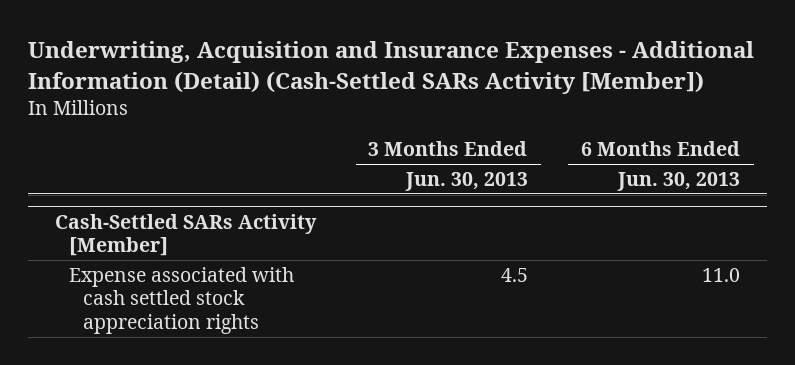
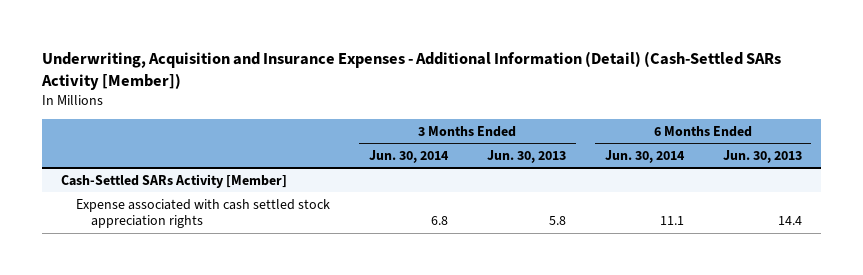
- | 3 Months Ended Jun. 30, 2013 | 6 Months Ended Jun. 30, 2013
+ | 3 Months Ended Jun. 30, 2014 | 3 Months Ended Jun. 30, 2013 | 6 Months Ended Jun. 30, 2014 | 6 Months Ended Jun. 30, 2013
@ Cash-Settled SARs Activity [Member]
- Expense associated with cash settled stock appreciation rights | 4.5 | 11.0
+ Expense associated with cash settled stock appreciation rights | 6.8 | 5.8 | 11.1 | 14.4

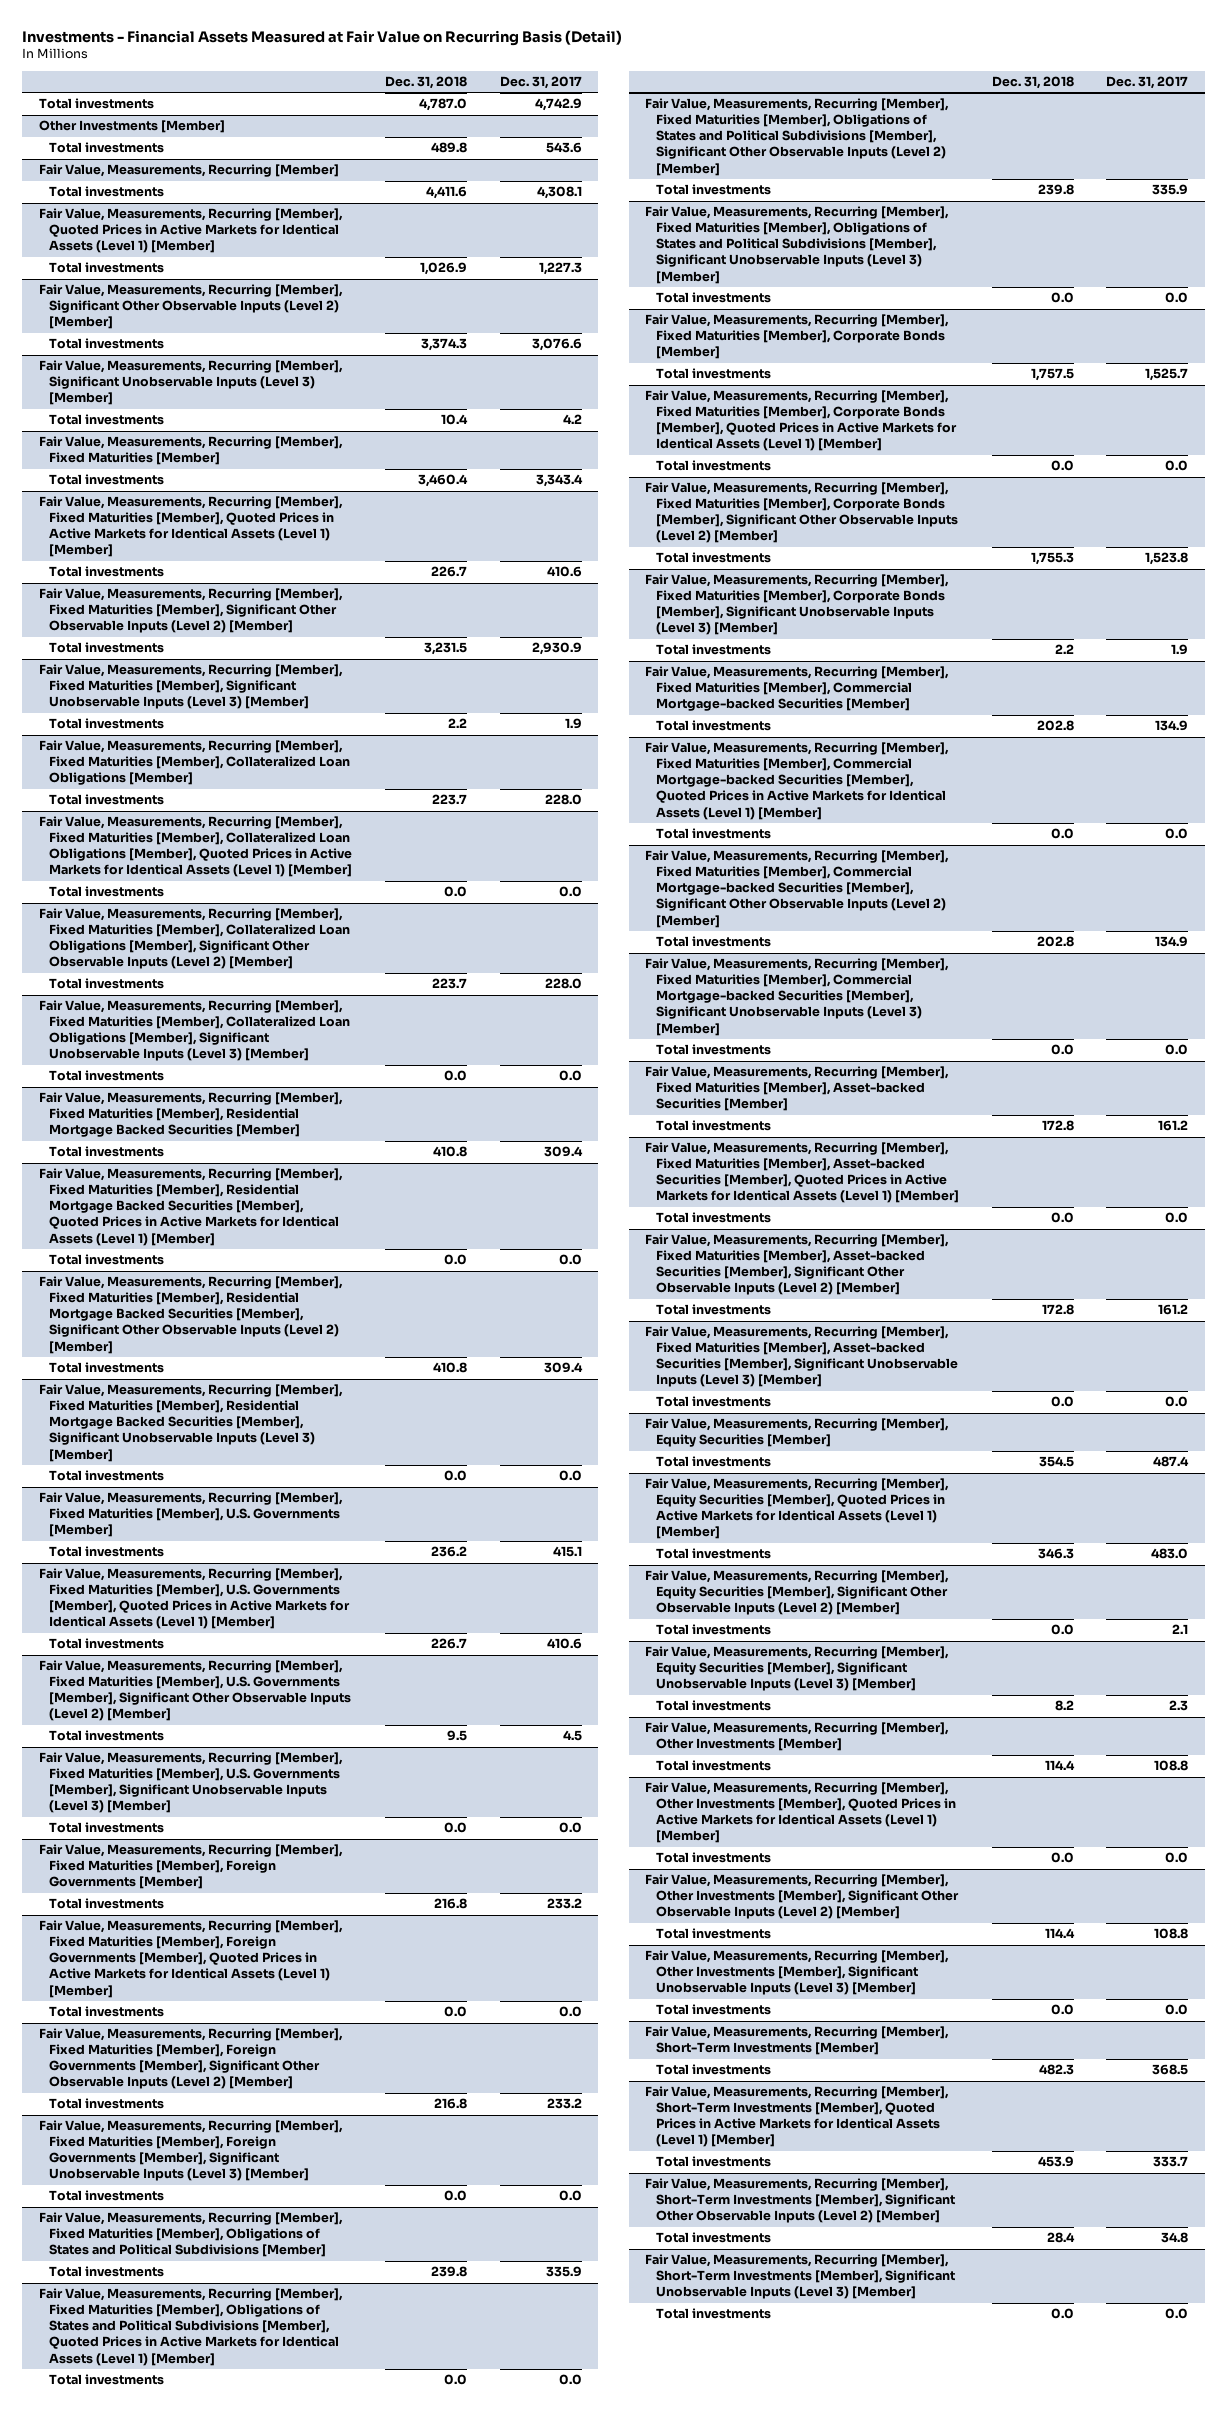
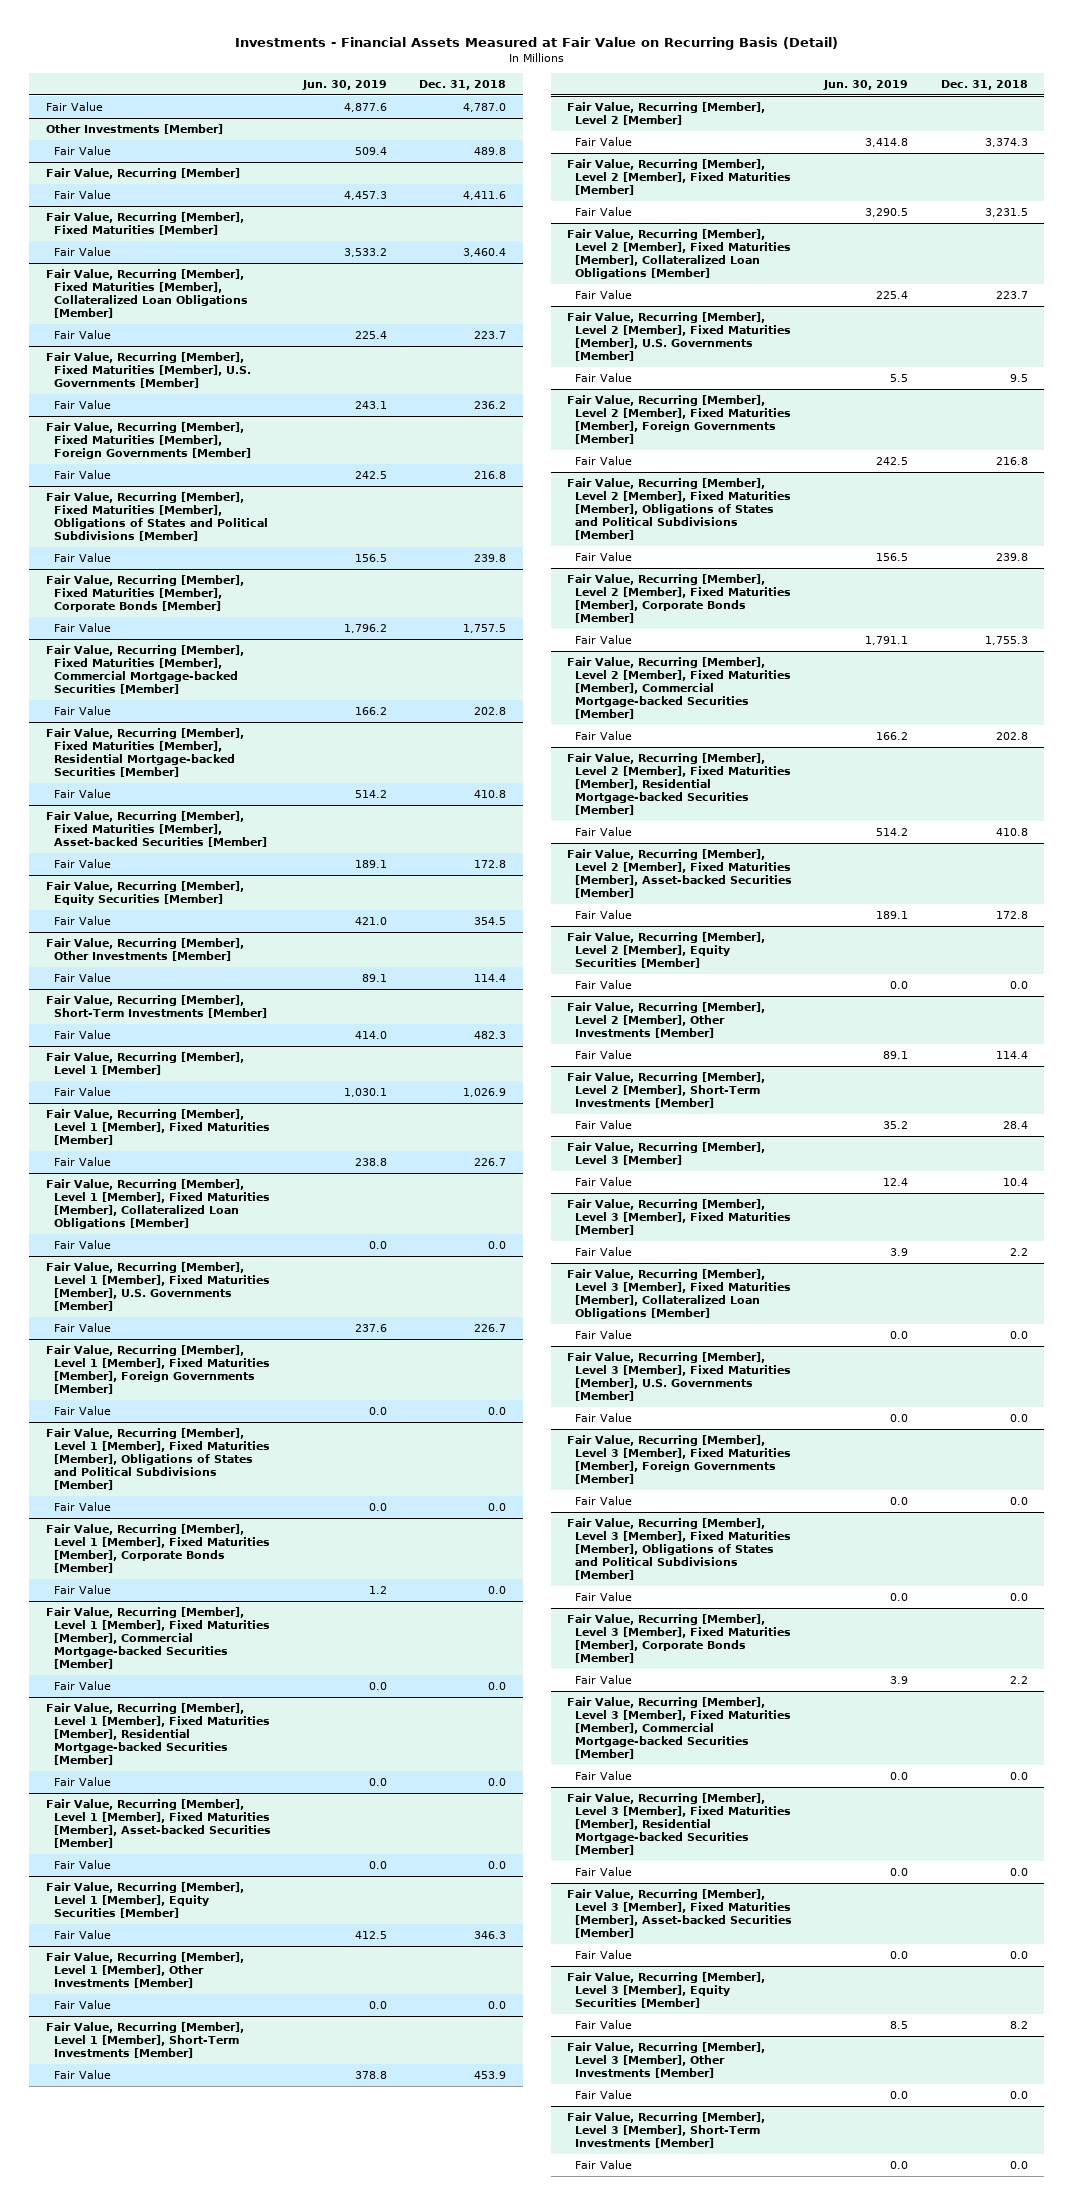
- | Dec. 31, 2018 | Dec. 31, 2017
+ | Jun. 30, 2019 | Dec. 31, 2018
- Total investments | 4,787.0 | 4,742.9
+ Fair Value | 4,877.6 | 4,787.0
@ Other Investments [Member]
- Total investments | 489.8 | 543.6
- Fair Value, Measurements, Recurring [Member]
- Total investments | 4,411.6 | 4,308.1
- Fair Value, Measurements, Recurring [Member], Quoted Prices in Active Markets for Identical Assets (Level 1) [Member]
- Total investments | 1,026.9 | 1,227.3
- Fair Value, Measurements, Recurring [Member], Significant Other Observable Inputs (Level 2) [Member]
- Total investments | 3,374.3 | 3,076.6
- Fair Value, Measurements, Recurring [Member], Significant Unobservable Inputs (Level 3) [Member]
- Total investments | 10.4 | 4.2
- Fair Value, Measurements, Recurring [Member], Fixed Maturities [Member]
- Total investments | 3,460.4 | 3,343.4
- Fair Value, Measurements, Recurring [Member], Fixed Maturities [Member], Quoted Prices in Active Markets for Identical Assets (Level 1) [Member]
- Total investments | 226.7 | 410.6
- Fair Value, Measurements, Recurring [Member], Fixed Maturities [Member], Significant Other Observable Inputs (Level 2) [Member]
- Total investments | 3,231.5 | 2,930.9
- Fair Value, Measurements, Recurring [Member], Fixed Maturities [Member], Significant Unobservable Inputs (Level 3) [Member]
- Total investments | 2.2 | 1.9
- Fair Value, Measurements, Recurring [Member], Fixed Maturities [Member], Collateralized Loan Obligations [Member]
- Total investments | 223.7 | 228.0
- Fair Value, Measurements, Recurring [Member], Fixed Maturities [Member], Collateralized Loan Obligations [Member], Quoted Prices in Active Markets for Identical Assets (Level 1) [Member]
- Total investments | 0.0 | 0.0
- Fair Value, Measurements, Recurring [Member], Fixed Maturities [Member], Collateralized Loan Obligations [Member], Significant Other Observable Inputs (Level 2) [Member]
- Total investments | 223.7 | 228.0
- Fair Value, Measurements, Recurring [Member], Fixed Maturities [Member], Collateralized Loan Obligations [Member], Significant Unobservable Inputs (Level 3) [Member]
- Total investments | 0.0 | 0.0
- Fair Value, Measurements, Recurring [Member], Fixed Maturities [Member], Residential Mortgage Backed Securities [Member]
- Total investments | 410.8 | 309.4
- Fair Value, Measurements, Recurring [Member], Fixed Maturities [Member], Residential Mortgage Backed Securities [Member], Quoted Prices in Active Markets for Identical Assets (Level 1) [Member]
- Total investments | 0.0 | 0.0
- Fair Value, Measurements, Recurring [Member], Fixed Maturities [Member], Residential Mortgage Backed Securities [Member], Significant Other Observable Inputs (Level 2) [Member]
- Total investments | 410.8 | 309.4
- Fair Value, Measurements, Recurring [Member], Fixed Maturities [Member], Residential Mortgage Backed Securities [Member], Significant Unobservable Inputs (Level 3) [Member]
- Total investments | 0.0 | 0.0
- Fair Value, Measurements, Recurring [Member], Fixed Maturities [Member], U.S. Governments [Member]
- Total investments | 236.2 | 415.1
- Fair Value, Measurements, Recurring [Member], Fixed Maturities [Member], U.S. Governments [Member], Quoted Prices in Active Markets for Identical Assets (Level 1) [Member]
- Total investments | 226.7 | 410.6
- Fair Value, Measurements, Recurring [Member], Fixed Maturities [Member], U.S. Governments [Member], Significant Other Observable Inputs (Level 2) [Member]
- Total investments | 9.5 | 4.5
- Fair Value, Measurements, Recurring [Member], Fixed Maturities [Member], U.S. Governments [Member], Significant Unobservable Inputs (Level 3) [Member]
- Total investments | 0.0 | 0.0
- Fair Value, Measurements, Recurring [Member], Fixed Maturities [Member], Foreign Governments [Member]
- Total investments | 216.8 | 233.2
- Fair Value, Measurements, Recurring [Member], Fixed Maturities [Member], Foreign Governments [Member], Quoted Prices in Active Markets for Identical Assets (Level 1) [Member]
- Total investments | 0.0 | 0.0
- Fair Value, Measurements, Recurring [Member], Fixed Maturities [Member], Foreign Governments [Member], Significant Other Observable Inputs (Level 2) [Member]
- Total investments | 216.8 | 233.2
- Fair Value, Measurements, Recurring [Member], Fixed Maturities [Member], Foreign Governments [Member], Significant Unobservable Inputs (Level 3) [Member]
- Total investments | 0.0 | 0.0
- Fair Value, Measurements, Recurring [Member], Fixed Maturities [Member], Obligations of States and Political Subdivisions [Member]
- Total investments | 239.8 | 335.9
- Fair Value, Measurements, Recurring [Member], Fixed Maturities [Member], Obligations of States and Political Subdivisions [Member], Quoted Prices in Active Markets for Identical Assets (Level 1) [Member]
- Total investments | 0.0 | 0.0
- Fair Value, Measurements, Recurring [Member], Fixed Maturities [Member], Obligations of States and Political Subdivisions [Member], Significant Other Observable Inputs (Level 2) [Member]
- Total investments | 239.8 | 335.9
- Fair Value, Measurements, Recurring [Member], Fixed Maturities [Member], Obligations of States and Political Subdivisions [Member], Significant Unobservable Inputs (Level 3) [Member]
- Total investments | 0.0 | 0.0
- Fair Value, Measurements, Recurring [Member], Fixed Maturities [Member], Corporate Bonds [Member]
- Total investments | 1,757.5 | 1,525.7
- Fair Value, Measurements, Recurring [Member], Fixed Maturities [Member], Corporate Bonds [Member], Quoted Prices in Active Markets for Identical Assets (Level 1) [Member]
- Total investments | 0.0 | 0.0
- Fair Value, Measurements, Recurring [Member], Fixed Maturities [Member], Corporate Bonds [Member], Significant Other Observable Inputs (Level 2) [Member]
- Total investments | 1,755.3 | 1,523.8
- Fair Value, Measurements, Recurring [Member], Fixed Maturities [Member], Corporate Bonds [Member], Significant Unobservable Inputs (Level 3) [Member]
- Total investments | 2.2 | 1.9
- Fair Value, Measurements, Recurring [Member], Fixed Maturities [Member], Commercial Mortgage-backed Securities [Member]
- Total investments | 202.8 | 134.9
- Fair Value, Measurements, Recurring [Member], Fixed Maturities [Member], Commercial Mortgage-backed Securities [Member], Quoted Prices in Active Markets for Identical Assets (Level 1) [Member]
- Total investments | 0.0 | 0.0
- Fair Value, Measurements, Recurring [Member], Fixed Maturities [Member], Commercial Mortgage-backed Securities [Member], Significant Other Observable Inputs (Level 2) [Member]
- Total investments | 202.8 | 134.9
- Fair Value, Measurements, Recurring [Member], Fixed Maturities [Member], Commercial Mortgage-backed Securities [Member], Significant Unobservable Inputs (Level 3) [Member]
- Total investments | 0.0 | 0.0
- Fair Value, Measurements, Recurring [Member], Fixed Maturities [Member], Asset-backed Securities [Member]
- Total investments | 172.8 | 161.2
- Fair Value, Measurements, Recurring [Member], Fixed Maturities [Member], Asset-backed Securities [Member], Quoted Prices in Active Markets for Identical Assets (Level 1) [Member]
- Total investments | 0.0 | 0.0
- Fair Value, Measurements, Recurring [Member], Fixed Maturities [Member], Asset-backed Securities [Member], Significant Other Observable Inputs (Level 2) [Member]
- Total investments | 172.8 | 161.2
- Fair Value, Measurements, Recurring [Member], Fixed Maturities [Member], Asset-backed Securities [Member], Significant Unobservable Inputs (Level 3) [Member]
- Total investments | 0.0 | 0.0
- Fair Value, Measurements, Recurring [Member], Equity Securities [Member]
- Total investments | 354.5 | 487.4
- Fair Value, Measurements, Recurring [Member], Equity Securities [Member], Quoted Prices in Active Markets for Identical Assets (Level 1) [Member]
- Total investments | 346.3 | 483.0
- Fair Value, Measurements, Recurring [Member], Equity Securities [Member], Significant Other Observable Inputs (Level 2) [Member]
- Total investments | 0.0 | 2.1
- Fair Value, Measurements, Recurring [Member], Equity Securities [Member], Significant Unobservable Inputs (Level 3) [Member]
- Total investments | 8.2 | 2.3
- Fair Value, Measurements, Recurring [Member], Other Investments [Member]
- Total investments | 114.4 | 108.8
- Fair Value, Measurements, Recurring [Member], Other Investments [Member], Quoted Prices in Active Markets for Identical Assets (Level 1) [Member]
- Total investments | 0.0 | 0.0
- Fair Value, Measurements, Recurring [Member], Other Investments [Member], Significant Other Observable Inputs (Level 2) [Member]
- Total investments | 114.4 | 108.8
- Fair Value, Measurements, Recurring [Member], Other Investments [Member], Significant Unobservable Inputs (Level 3) [Member]
- Total investments | 0.0 | 0.0
- Fair Value, Measurements, Recurring [Member], Short-Term Investments [Member]
- Total investments | 482.3 | 368.5
- Fair Value, Measurements, Recurring [Member], Short-Term Investments [Member], Quoted Prices in Active Markets for Identical Assets (Level 1) [Member]
- Total investments | 453.9 | 333.7
- Fair Value, Measurements, Recurring [Member], Short-Term Investments [Member], Significant Other Observable Inputs (Level 2) [Member]
- Total investments | 28.4 | 34.8
- Fair Value, Measurements, Recurring [Member], Short-Term Investments [Member], Significant Unobservable Inputs (Level 3) [Member]
- Total investments | 0.0 | 0.0
@ Other Investments [Member]
+ Fair Value | 509.4 | 489.8
+ Fair Value, Recurring [Member]
+ Fair Value | 4,457.3 | 4,411.6
+ Fair Value, Recurring [Member], Fixed Maturities [Member]
+ Fair Value | 3,533.2 | 3,460.4
+ Fair Value, Recurring [Member], Fixed Maturities [Member], Collateralized Loan Obligations [Member]
+ Fair Value | 225.4 | 223.7
+ Fair Value, Recurring [Member], Fixed Maturities [Member], U.S. Governments [Member]
+ Fair Value | 243.1 | 236.2
+ Fair Value, Recurring [Member], Fixed Maturities [Member], Foreign Governments [Member]
+ Fair Value | 242.5 | 216.8
+ Fair Value, Recurring [Member], Fixed Maturities [Member], Obligations of States and Political Subdivisions [Member]
+ Fair Value | 156.5 | 239.8
+ Fair Value, Recurring [Member], Fixed Maturities [Member], Corporate Bonds [Member]
+ Fair Value | 1,796.2 | 1,757.5
+ Fair Value, Recurring [Member], Fixed Maturities [Member], Commercial Mortgage-backed Securities [Member]
+ Fair Value | 166.2 | 202.8
+ Fair Value, Recurring [Member], Fixed Maturities [Member], Residential Mortgage-backed Securities [Member]
+ Fair Value | 514.2 | 410.8
+ Fair Value, Recurring [Member], Fixed Maturities [Member], Asset-backed Securities [Member]
+ Fair Value | 189.1 | 172.8
+ Fair Value, Recurring [Member], Equity Securities [Member]
+ Fair Value | 421.0 | 354.5
+ Fair Value, Recurring [Member], Other Investments [Member]
+ Fair Value | 89.1 | 114.4
+ Fair Value, Recurring [Member], Short-Term Investments [Member]
+ Fair Value | 414.0 | 482.3
+ Fair Value, Recurring [Member], Level 1 [Member]
+ Fair Value | 1,030.1 | 1,026.9
+ Fair Value, Recurring [Member], Level 1 [Member], Fixed Maturities [Member]
+ Fair Value | 238.8 | 226.7
+ Fair Value, Recurring [Member], Level 1 [Member], Fixed Maturities [Member], Collateralized Loan Obligations [Member]
+ Fair Value | 0.0 | 0.0
+ Fair Value, Recurring [Member], Level 1 [Member], Fixed Maturities [Member], U.S. Governments [Member]
+ Fair Value | 237.6 | 226.7
+ Fair Value, Recurring [Member], Level 1 [Member], Fixed Maturities [Member], Foreign Governments [Member]
+ Fair Value | 0.0 | 0.0
+ Fair Value, Recurring [Member], Level 1 [Member], Fixed Maturities [Member], Obligations of States and Political Subdivisions [Member]
+ Fair Value | 0.0 | 0.0
+ Fair Value, Recurring [Member], Level 1 [Member], Fixed Maturities [Member], Corporate Bonds [Member]
+ Fair Value | 1.2 | 0.0
+ Fair Value, Recurring [Member], Level 1 [Member], Fixed Maturities [Member], Commercial Mortgage-backed Securities [Member]
+ Fair Value | 0.0 | 0.0
+ Fair Value, Recurring [Member], Level 1 [Member], Fixed Maturities [Member], Residential Mortgage-backed Securities [Member]
+ Fair Value | 0.0 | 0.0
+ Fair Value, Recurring [Member], Level 1 [Member], Fixed Maturities [Member], Asset-backed Securities [Member]
+ Fair Value | 0.0 | 0.0
+ Fair Value, Recurring [Member], Level 1 [Member], Equity Securities [Member]
+ Fair Value | 412.5 | 346.3
+ Fair Value, Recurring [Member], Level 1 [Member], Other Investments [Member]
+ Fair Value | 0.0 | 0.0
+ Fair Value, Recurring [Member], Level 1 [Member], Short-Term Investments [Member]
+ Fair Value | 378.8 | 453.9
+ Fair Value, Recurring [Member], Level 2 [Member]
+ Fair Value | 3,414.8 | 3,374.3
+ Fair Value, Recurring [Member], Level 2 [Member], Fixed Maturities [Member]
+ Fair Value | 3,290.5 | 3,231.5
+ Fair Value, Recurring [Member], Level 2 [Member], Fixed Maturities [Member], Collateralized Loan Obligations [Member]
+ Fair Value | 225.4 | 223.7
+ Fair Value, Recurring [Member], Level 2 [Member], Fixed Maturities [Member], U.S. Governments [Member]
+ Fair Value | 5.5 | 9.5
+ Fair Value, Recurring [Member], Level 2 [Member], Fixed Maturities [Member], Foreign Governments [Member]
+ Fair Value | 242.5 | 216.8
+ Fair Value, Recurring [Member], Level 2 [Member], Fixed Maturities [Member], Obligations of States and Political Subdivisions [Member]
+ Fair Value | 156.5 | 239.8
+ Fair Value, Recurring [Member], Level 2 [Member], Fixed Maturities [Member], Corporate Bonds [Member]
+ Fair Value | 1,791.1 | 1,755.3
+ Fair Value, Recurring [Member], Level 2 [Member], Fixed Maturities [Member], Commercial Mortgage-backed Securities [Member]
+ Fair Value | 166.2 | 202.8
+ Fair Value, Recurring [Member], Level 2 [Member], Fixed Maturities [Member], Residential Mortgage-backed Securities [Member]
+ Fair Value | 514.2 | 410.8
+ Fair Value, Recurring [Member], Level 2 [Member], Fixed Maturities [Member], Asset-backed Securities [Member]
+ Fair Value | 189.1 | 172.8
+ Fair Value, Recurring [Member], Level 2 [Member], Equity Securities [Member]
+ Fair Value | 0.0 | 0.0
+ Fair Value, Recurring [Member], Level 2 [Member], Other Investments [Member]
+ Fair Value | 89.1 | 114.4
+ Fair Value, Recurring [Member], Level 2 [Member], Short-Term Investments [Member]
+ Fair Value | 35.2 | 28.4
+ Fair Value, Recurring [Member], Level 3 [Member]
+ Fair Value | 12.4 | 10.4
+ Fair Value, Recurring [Member], Level 3 [Member], Fixed Maturities [Member]
+ Fair Value | 3.9 | 2.2
+ Fair Value, Recurring [Member], Level 3 [Member], Fixed Maturities [Member], Collateralized Loan Obligations [Member]
+ Fair Value | 0.0 | 0.0
+ Fair Value, Recurring [Member], Level 3 [Member], Fixed Maturities [Member], U.S. Governments [Member]
+ Fair Value | 0.0 | 0.0
+ Fair Value, Recurring [Member], Level 3 [Member], Fixed Maturities [Member], Foreign Governments [Member]
+ Fair Value | 0.0 | 0.0
+ Fair Value, Recurring [Member], Level 3 [Member], Fixed Maturities [Member], Obligations of States and Political Subdivisions [Member]
+ Fair Value | 0.0 | 0.0
+ Fair Value, Recurring [Member], Level 3 [Member], Fixed Maturities [Member], Corporate Bonds [Member]
+ Fair Value | 3.9 | 2.2
+ Fair Value, Recurring [Member], Level 3 [Member], Fixed Maturities [Member], Commercial Mortgage-backed Securities [Member]
+ Fair Value | 0.0 | 0.0
+ Fair Value, Recurring [Member], Level 3 [Member], Fixed Maturities [Member], Residential Mortgage-backed Securities [Member]
+ Fair Value | 0.0 | 0.0
+ Fair Value, Recurring [Member], Level 3 [Member], Fixed Maturities [Member], Asset-backed Securities [Member]
+ Fair Value | 0.0 | 0.0
+ Fair Value, Recurring [Member], Level 3 [Member], Equity Securities [Member]
+ Fair Value | 8.5 | 8.2
+ Fair Value, Recurring [Member], Level 3 [Member], Other Investments [Member]
+ Fair Value | 0.0 | 0.0
+ Fair Value, Recurring [Member], Level 3 [Member], Short-Term Investments [Member]
+ Fair Value | 0.0 | 0.0

